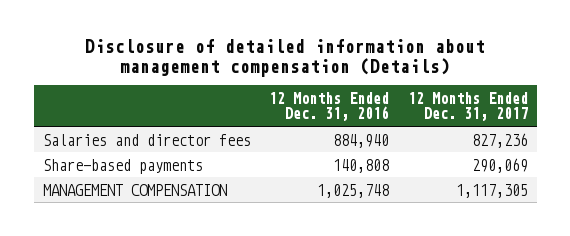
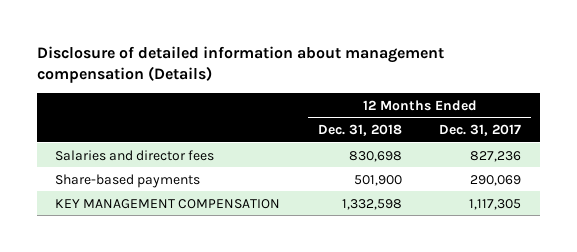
- | 12 Months Ended Dec. 31, 2016 | 12 Months Ended Dec. 31, 2017
+ | 12 Months Ended Dec. 31, 2018 | 12 Months Ended Dec. 31, 2017
- MANAGEMENT COMPENSATION | 1,025,748 | 1,117,305
+ KEY MANAGEMENT COMPENSATION | 1,332,598 | 1,117,305

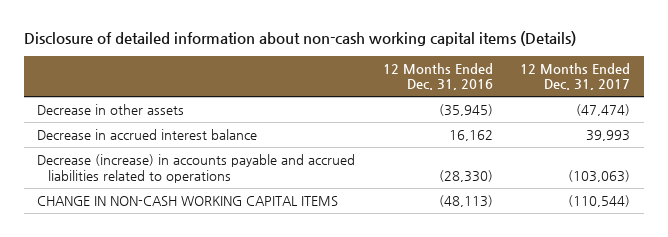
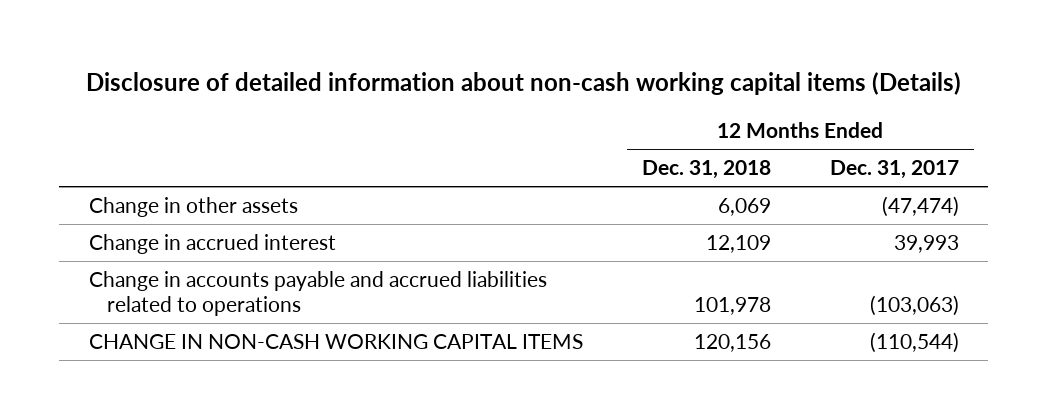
- | 12 Months Ended Dec. 31, 2016 | 12 Months Ended Dec. 31, 2017
+ | 12 Months Ended Dec. 31, 2018 | 12 Months Ended Dec. 31, 2017
- Decrease in other assets | (35,945) | (47,474)
- Decrease in accrued interest balance | 16,162 | 39,993
- Decrease (increase) in accounts payable and accrued liabilities related to operations | (28,330) | (103,063)
+ Change in other assets | 6,069 | (47,474)
+ Change in accrued interest | 12,109 | 39,993
+ Change in accounts payable and accrued liabilities related to operations | 101,978 | (103,063)

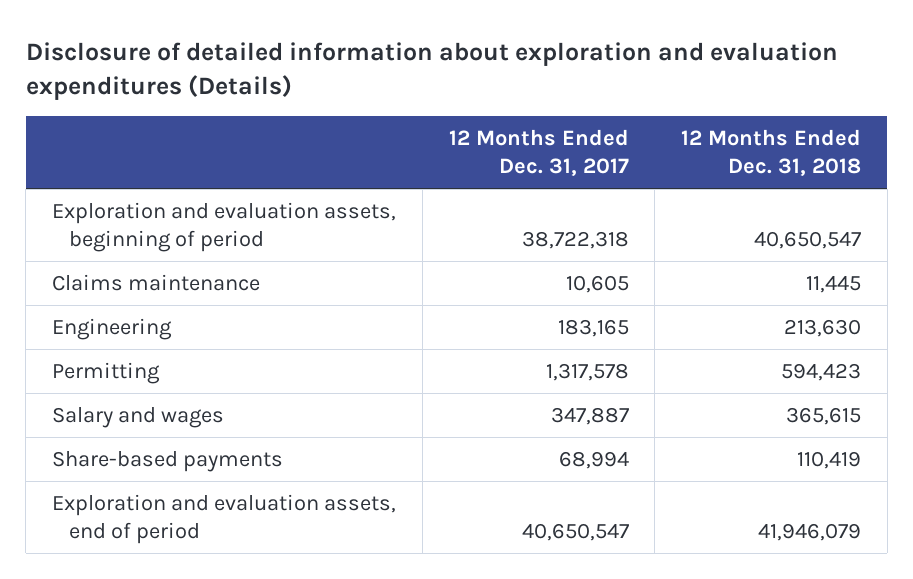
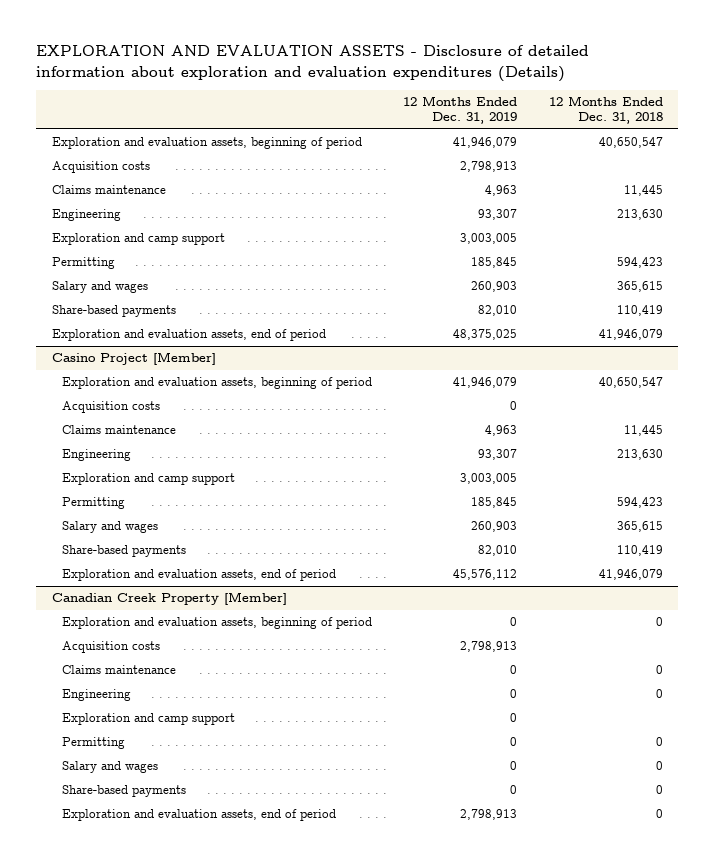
- Disclosure of detailed information about exploration and evaluation expenditures (Details)
+ EXPLORATION AND EVALUATION ASSETS - Disclosure of detailed information about exploration and evaluation expenditures (Details)
- | 12 Months Ended Dec. 31, 2017 | 12 Months Ended Dec. 31, 2018
+ | 12 Months Ended Dec. 31, 2019 | 12 Months Ended Dec. 31, 2018
+ Acquisition costs | 2,798,913 |
+ Exploration and camp support | 3,003,005 |
+ Casino Project [Member]
+ Exploration and evaluation assets, beginning of period | 41,946,079 | 40,650,547
+ Acquisition costs | 0 |
+ Claims maintenance | 4,963 | 11,445
+ Engineering | 93,307 | 213,630
+ Exploration and camp support | 3,003,005 |
+ Permitting | 185,845 | 594,423
+ Salary and wages | 260,903 | 365,615
+ Share-based payments | 82,010 | 110,419
+ Exploration and evaluation assets, end of period | 45,576,112 | 41,946,079
+ Canadian Creek Property [Member]
+ Exploration and evaluation assets, beginning of period | 0 | 0
+ Acquisition costs | 2,798,913 |
+ Claims maintenance | 0 | 0
+ Engineering | 0 | 0
+ Exploration and camp support | 0 |
+ Permitting | 0 | 0
+ Salary and wages | 0 | 0
+ Share-based payments | 0 | 0
+ Exploration and evaluation assets, end of period | 2,798,913 | 0

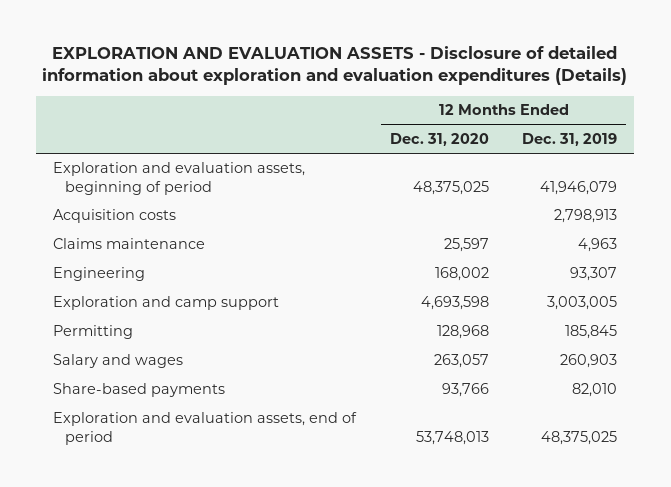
- | 12 Months Ended Dec. 31, 2019 | 12 Months Ended Dec. 31, 2018
+ | 12 Months Ended Dec. 31, 2020 | 12 Months Ended Dec. 31, 2019
- Casino Project [Member]
- Exploration and evaluation assets, beginning of period | 41,946,079 | 40,650,547
- Acquisition costs | 0 |
- Claims maintenance | 4,963 | 11,445
- Engineering | 93,307 | 213,630
- Exploration and camp support | 3,003,005 |
- Permitting | 185,845 | 594,423
- Salary and wages | 260,903 | 365,615
- Share-based payments | 82,010 | 110,419
- Exploration and evaluation assets, end of period | 45,576,112 | 41,946,079
- Canadian Creek Property [Member]
- Exploration and evaluation assets, beginning of period | 0 | 0
- Acquisition costs | 2,798,913 |
- Claims maintenance | 0 | 0
- Engineering | 0 | 0
- Exploration and camp support | 0 |
- Permitting | 0 | 0
- Salary and wages | 0 | 0
- Share-based payments | 0 | 0
- Exploration and evaluation assets, end of period | 2,798,913 | 0

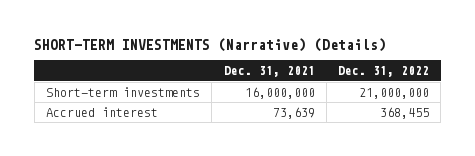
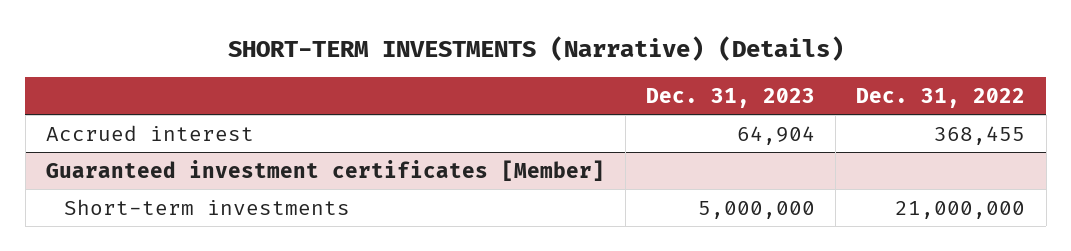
- | Dec. 31, 2021 | Dec. 31, 2022
+ | Dec. 31, 2023 | Dec. 31, 2022
- Short-term investments | 16,000,000 | 21,000,000
+ Guaranteed investment certificates [Member]
+ Short-term investments | 5,000,000 | 21,000,000

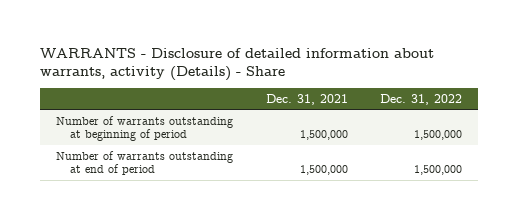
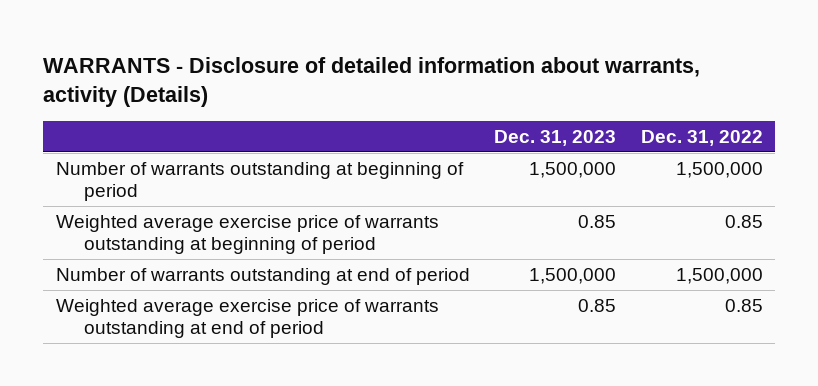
- WARRANTS - Disclosure of detailed information about warrants, activity (Details) - Share
+ WARRANTS - Disclosure of detailed information about warrants, activity (Details)
- | Dec. 31, 2021 | Dec. 31, 2022
+ | Dec. 31, 2023 | Dec. 31, 2022
+ Weighted average exercise price of warrants outstanding at beginning of period | 0.85 | 0.85
+ Weighted average exercise price of warrants outstanding at end of period | 0.85 | 0.85

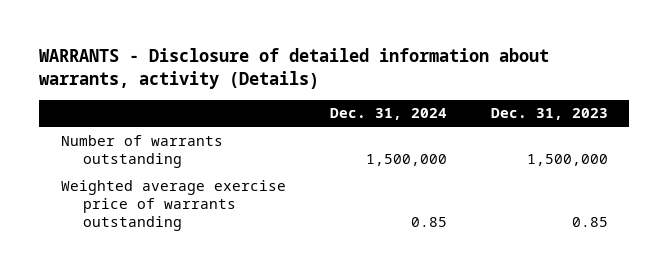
- | Dec. 31, 2023 | Dec. 31, 2022
+ | Dec. 31, 2024 | Dec. 31, 2023
- Number of warrants outstanding at beginning of period | 1,500,000 | 1,500,000
- Weighted average exercise price of warrants outstanding at beginning of period | 0.85 | 0.85
- Number of warrants outstanding at end of period | 1,500,000 | 1,500,000
- Weighted average exercise price of warrants outstanding at end of period | 0.85 | 0.85
+ Number of warrants outstanding | 1,500,000 | 1,500,000
+ Weighted average exercise price of warrants outstanding | 0.85 | 0.85

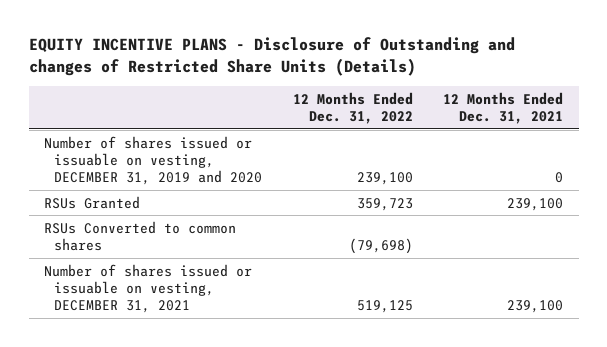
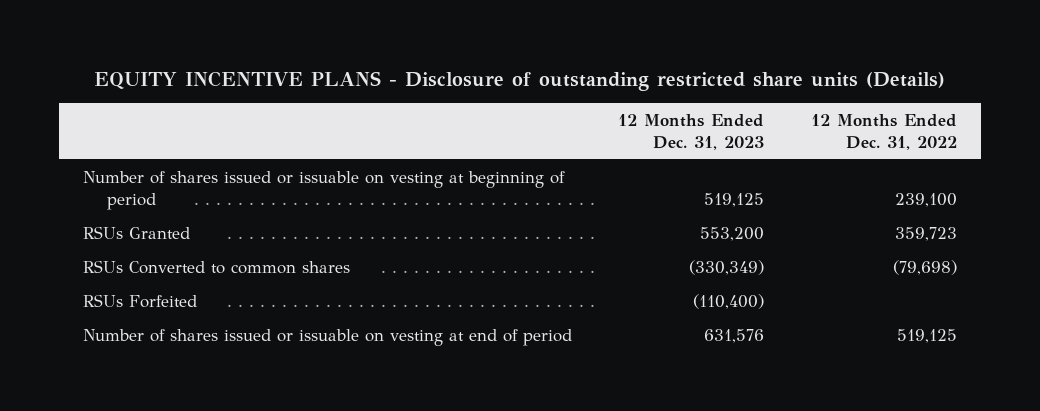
- EQUITY INCENTIVE PLANS - Disclosure of Outstanding and changes of Restricted Share Units (Details)
+ EQUITY INCENTIVE PLANS - Disclosure of outstanding restricted share units (Details)
- | 12 Months Ended Dec. 31, 2022 | 12 Months Ended Dec. 31, 2021
+ | 12 Months Ended Dec. 31, 2023 | 12 Months Ended Dec. 31, 2022
- Number of shares issued or issuable on vesting, DECEMBER 31, 2019 and 2020 | 239,100 | 0
+ Number of shares issued or issuable on vesting at beginning of period | 519,125 | 239,100
- Number of shares issued or issuable on vesting, DECEMBER 31, 2021 | 519,125 | 239,100
+ RSUs Forfeited | (110,400) |
+ Number of shares issued or issuable on vesting at end of period | 631,576 | 519,125

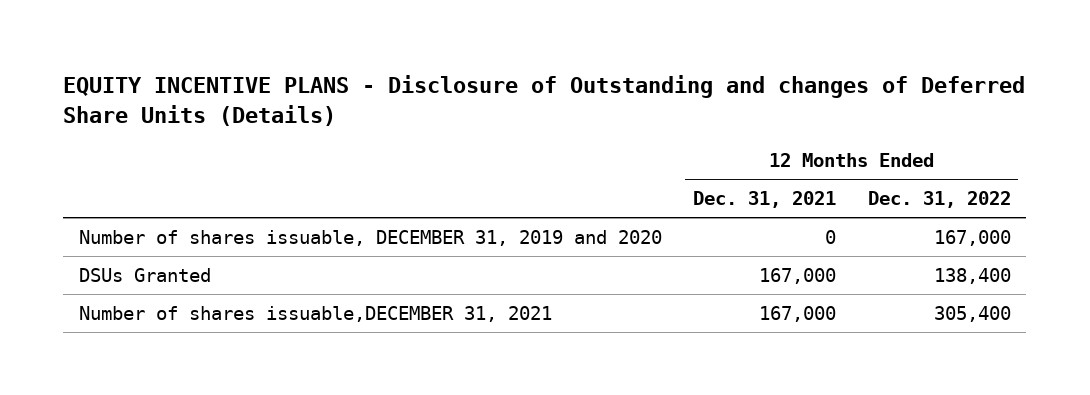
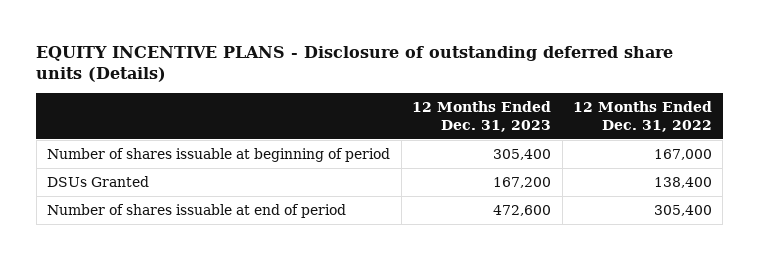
- EQUITY INCENTIVE PLANS - Disclosure of Outstanding and changes of Deferred Share Units (Details)
+ EQUITY INCENTIVE PLANS - Disclosure of outstanding deferred share units (Details)
- | 12 Months Ended Dec. 31, 2021 | 12 Months Ended Dec. 31, 2022
+ | 12 Months Ended Dec. 31, 2023 | 12 Months Ended Dec. 31, 2022
- Number of shares issuable, DECEMBER 31, 2019 and 2020 | 0 | 167,000
+ Number of shares issuable at beginning of period | 305,400 | 167,000
- Number of shares issuable,DECEMBER 31, 2021 | 167,000 | 305,400
+ Number of shares issuable at end of period | 472,600 | 305,400

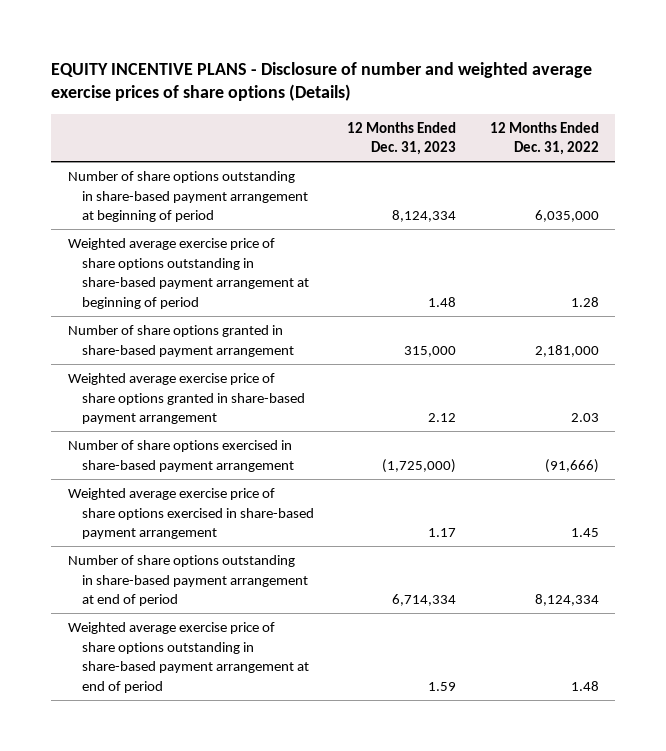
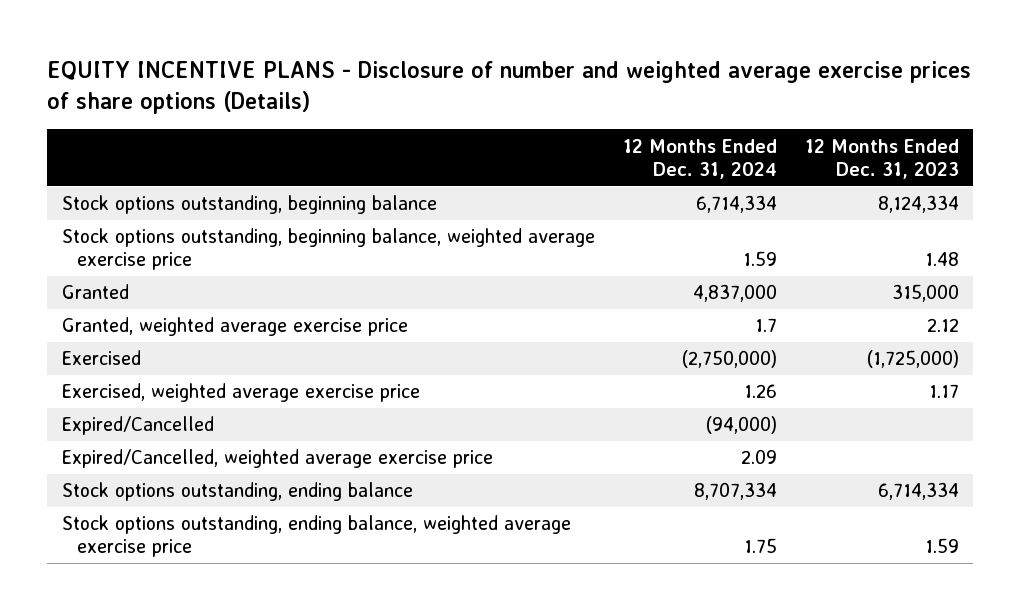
- | 12 Months Ended Dec. 31, 2023 | 12 Months Ended Dec. 31, 2022
+ | 12 Months Ended Dec. 31, 2024 | 12 Months Ended Dec. 31, 2023
- Number of share options outstanding in share-based payment arrangement at beginning of period | 8,124,334 | 6,035,000
- Weighted average exercise price of share options outstanding in share-based payment arrangement at beginning of period | 1.48 | 1.28
- Number of share options granted in share-based payment arrangement | 315,000 | 2,181,000
- Weighted average exercise price of share options granted in share-based payment arrangement | 2.12 | 2.03
- Number of share options exercised in share-based payment arrangement | (1,725,000) | (91,666)
- Weighted average exercise price of share options exercised in share-based payment arrangement | 1.17 | 1.45
- Number of share options outstanding in share-based payment arrangement at end of period | 6,714,334 | 8,124,334
- Weighted average exercise price of share options outstanding in share-based payment arrangement at end of period | 1.59 | 1.48
+ Stock options outstanding, beginning balance | 6,714,334 | 8,124,334
+ Stock options outstanding, beginning balance, weighted average exercise price | 1.59 | 1.48
+ Granted | 4,837,000 | 315,000
+ Granted, weighted average exercise price | 1.7 | 2.12
+ Exercised | (2,750,000) | (1,725,000)
+ Exercised, weighted average exercise price | 1.26 | 1.17
+ Expired/Cancelled | (94,000) |
+ Expired/Cancelled, weighted average exercise price | 2.09 |
+ Stock options outstanding, ending balance | 8,707,334 | 6,714,334
+ Stock options outstanding, ending balance, weighted average exercise price | 1.75 | 1.59

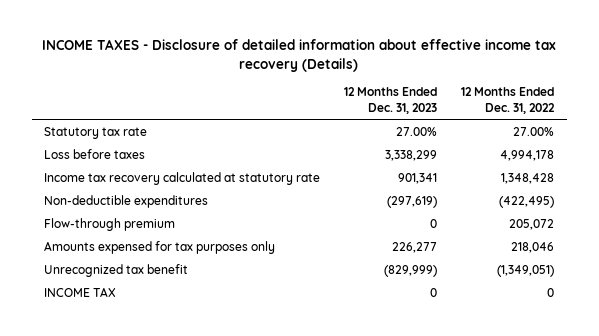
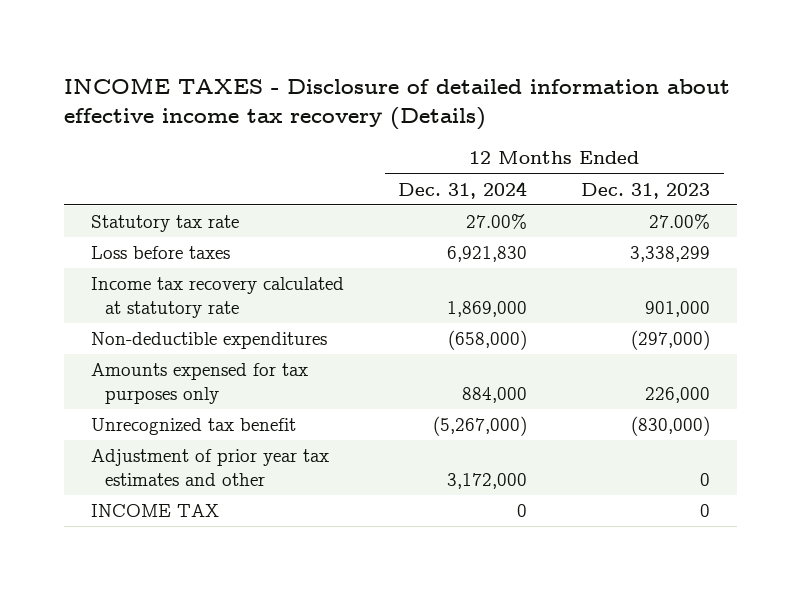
- | 12 Months Ended Dec. 31, 2023 | 12 Months Ended Dec. 31, 2022
+ | 12 Months Ended Dec. 31, 2024 | 12 Months Ended Dec. 31, 2023
- Income tax recovery calculated at statutory rate | 901,341 | 1,348,428
- Non-deductible expenditures | (297,619) | (422,495)
- Flow-through premium | 0 | 205,072
- Amounts expensed for tax purposes only | 226,277 | 218,046
- Unrecognized tax benefit | (829,999) | (1,349,051)
+ Income tax recovery calculated at statutory rate | 1,869,000 | 901,000
+ Non-deductible expenditures | (658,000) | (297,000)
+ Amounts expensed for tax purposes only | 884,000 | 226,000
+ Unrecognized tax benefit | (5,267,000) | (830,000)
+ Adjustment of prior year tax estimates and other | 3,172,000 | 0

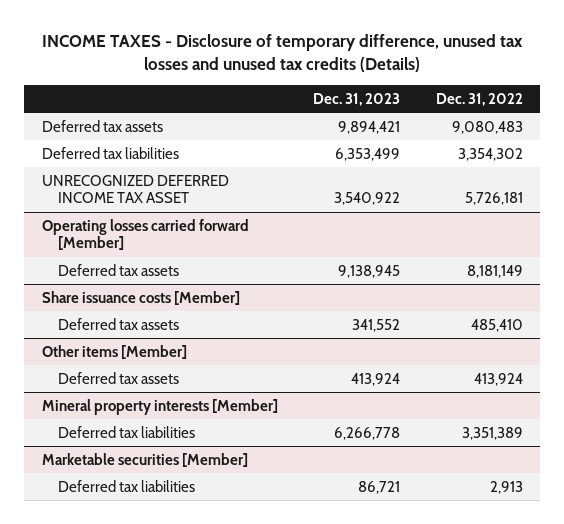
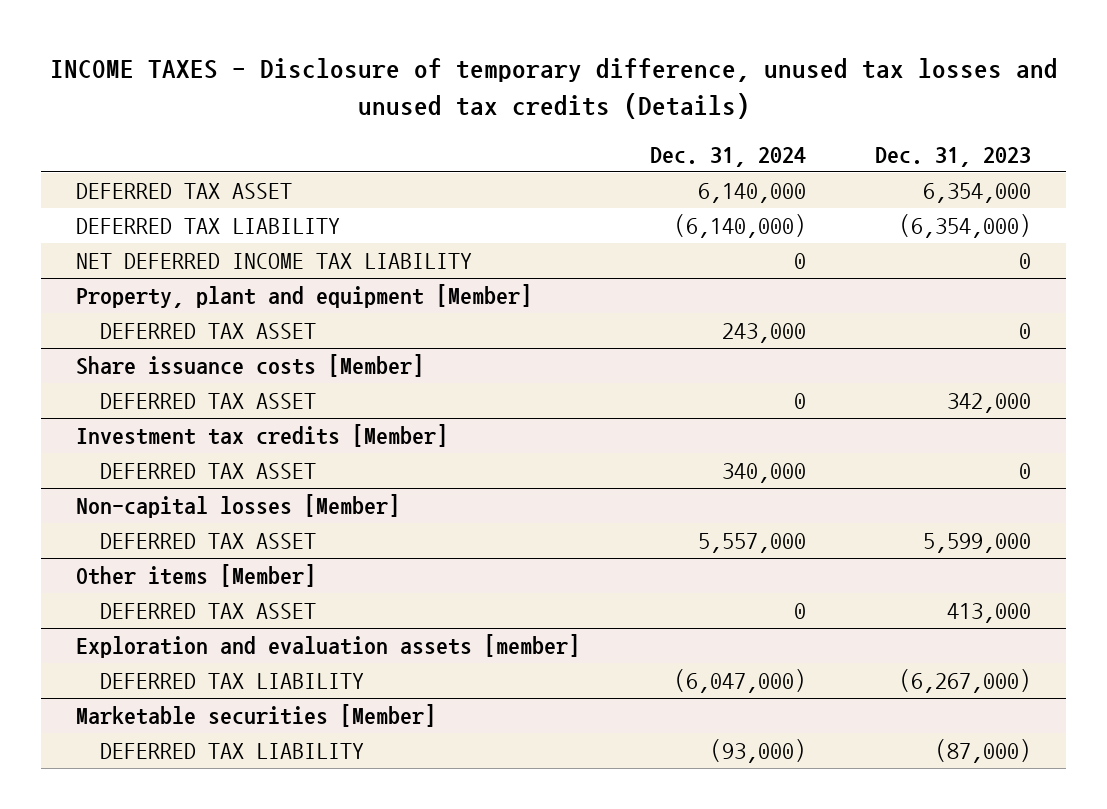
- | Dec. 31, 2023 | Dec. 31, 2022
+ | Dec. 31, 2024 | Dec. 31, 2023
- Deferred tax assets | 9,894,421 | 9,080,483
- Deferred tax liabilities | 6,353,499 | 3,354,302
- UNRECOGNIZED DEFERRED INCOME TAX ASSET | 3,540,922 | 5,726,181
- Operating losses carried forward [Member]
- Deferred tax assets | 9,138,945 | 8,181,149
+ DEFERRED TAX ASSET | 6,140,000 | 6,354,000
+ DEFERRED TAX LIABILITY | (6,140,000) | (6,354,000)
+ NET DEFERRED INCOME TAX LIABILITY | 0 | 0
+ Property, plant and equipment [Member]
+ DEFERRED TAX ASSET | 243,000 | 0
@ Share issuance costs [Member]
- Deferred tax assets | 341,552 | 485,410
+ DEFERRED TAX ASSET | 0 | 342,000
+ Investment tax credits [Member]
+ DEFERRED TAX ASSET | 340,000 | 0
+ Non-capital losses [Member]
+ DEFERRED TAX ASSET | 5,557,000 | 5,599,000
@ Other items [Member]
- Deferred tax assets | 413,924 | 413,924
- Mineral property interests [Member]
- Deferred tax liabilities | 6,266,778 | 3,351,389
@ Other items [Member]
+ DEFERRED TAX ASSET | 0 | 413,000
+ Exploration and evaluation assets [member]
+ DEFERRED TAX LIABILITY | (6,047,000) | (6,267,000)
@ Marketable securities [Member]
- Deferred tax liabilities | 86,721 | 2,913
+ DEFERRED TAX LIABILITY | (93,000) | (87,000)

